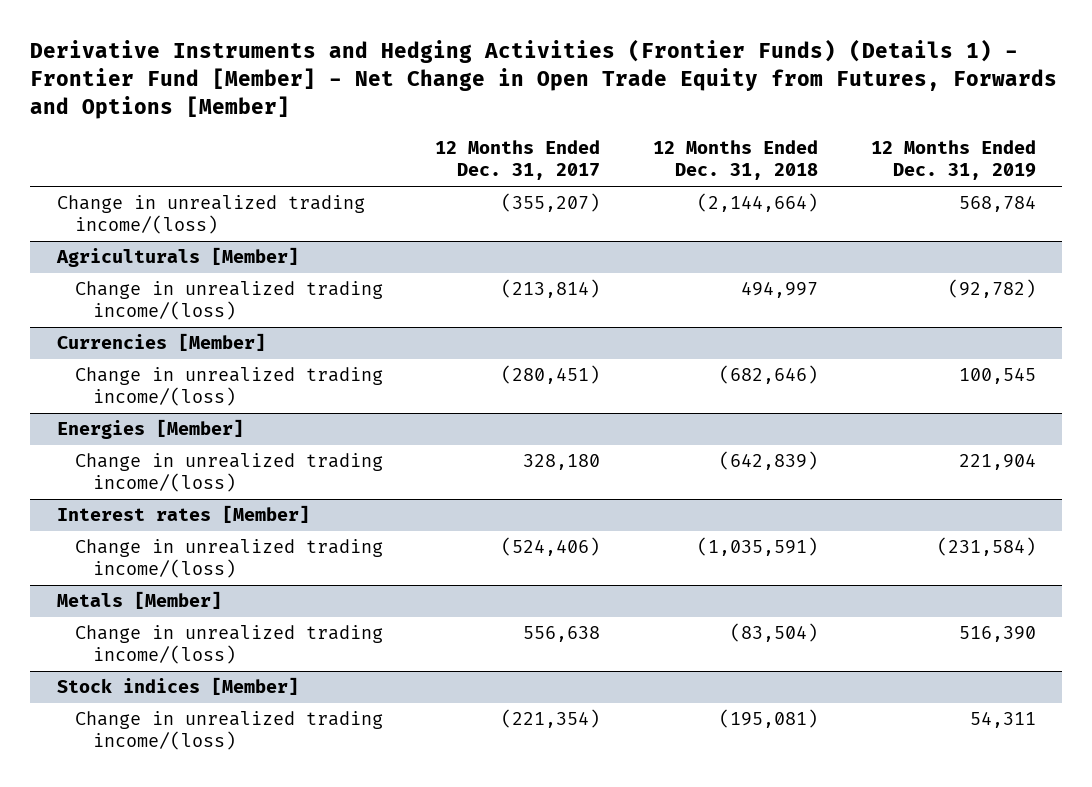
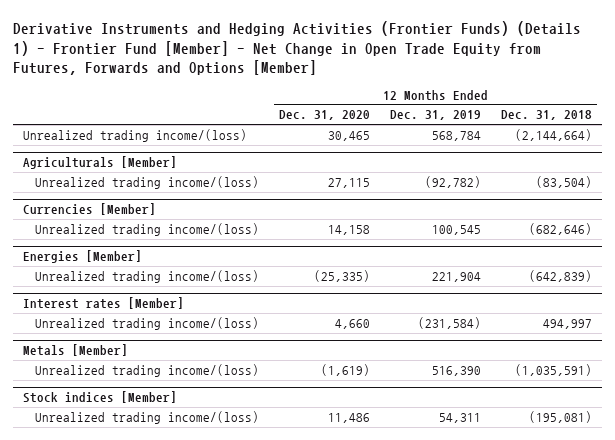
- | 12 Months Ended Dec. 31, 2017 | 12 Months Ended Dec. 31, 2018 | 12 Months Ended Dec. 31, 2019
+ | 12 Months Ended Dec. 31, 2020 | 12 Months Ended Dec. 31, 2019 | 12 Months Ended Dec. 31, 2018
- Change in unrealized trading income/(loss) | (355,207) | (2,144,664) | 568,784
+ Unrealized trading income/(loss) | 30,465 | 568,784 | (2,144,664)
@ Agriculturals [Member]
- Change in unrealized trading income/(loss) | (213,814) | 494,997 | (92,782)
+ Unrealized trading income/(loss) | 27,115 | (92,782) | (83,504)
@ Currencies [Member]
- Change in unrealized trading income/(loss) | (280,451) | (682,646) | 100,545
+ Unrealized trading income/(loss) | 14,158 | 100,545 | (682,646)
@ Energies [Member]
- Change in unrealized trading income/(loss) | 328,180 | (642,839) | 221,904
+ Unrealized trading income/(loss) | (25,335) | 221,904 | (642,839)
@ Interest rates [Member]
- Change in unrealized trading income/(loss) | (524,406) | (1,035,591) | (231,584)
+ Unrealized trading income/(loss) | 4,660 | (231,584) | 494,997
@ Metals [Member]
- Change in unrealized trading income/(loss) | 556,638 | (83,504) | 516,390
+ Unrealized trading income/(loss) | (1,619) | 516,390 | (1,035,591)
@ Stock indices [Member]
- Change in unrealized trading income/(loss) | (221,354) | (195,081) | 54,311
+ Unrealized trading income/(loss) | 11,486 | 54,311 | (195,081)

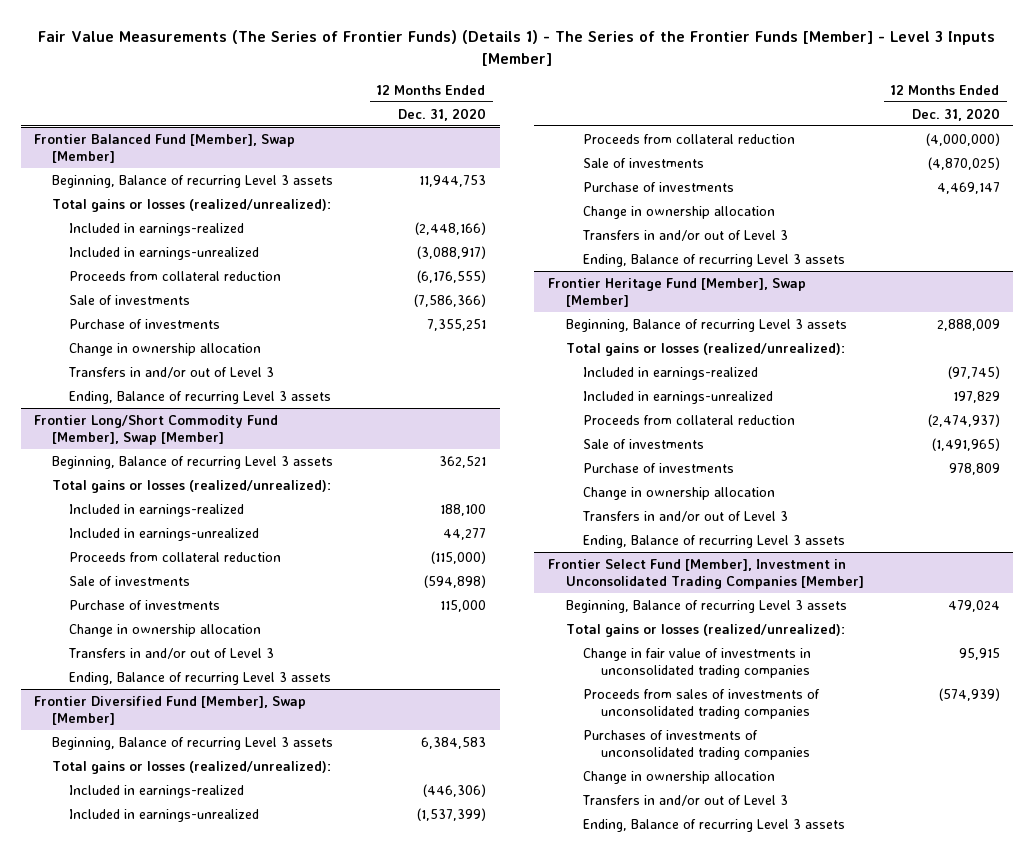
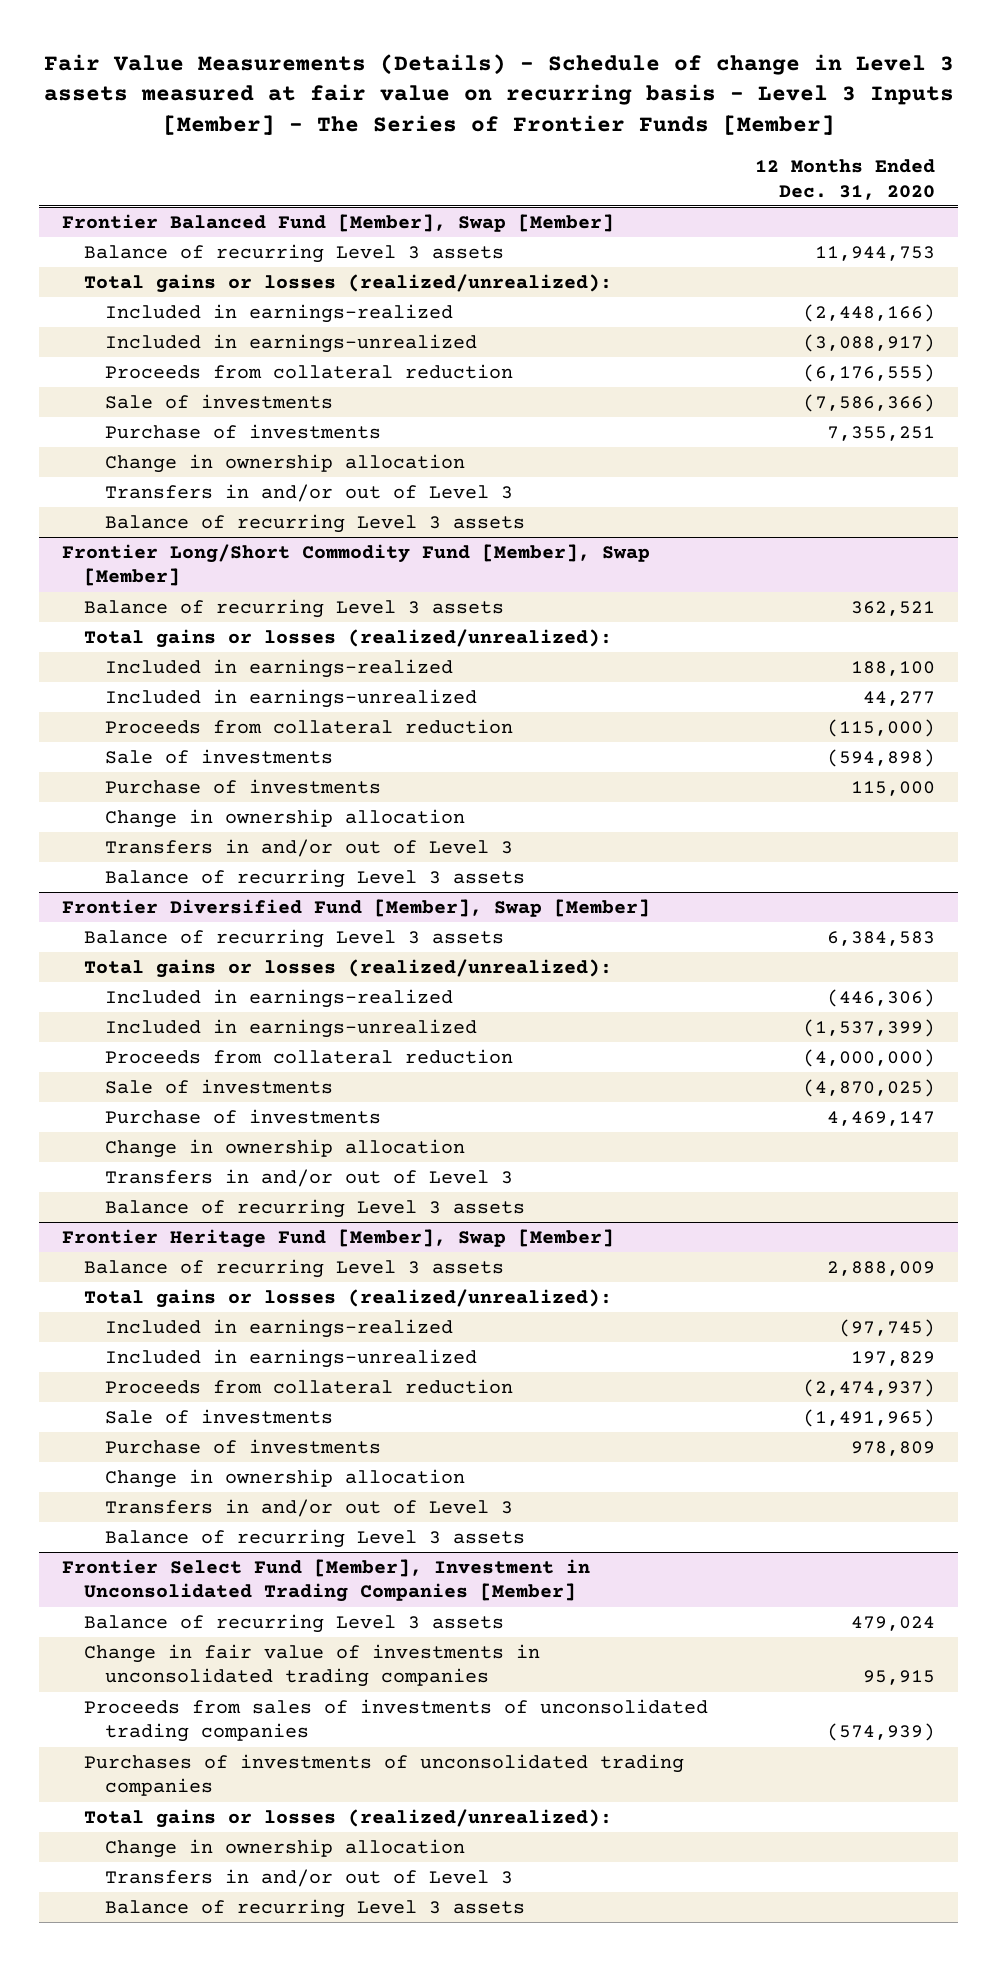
- Fair Value Measurements (The Series of Frontier Funds) (Details 1) - The Series of the Frontier Funds [Member] - Level 3 Inputs [Member]
+ Fair Value Measurements (Details) - Schedule of change in Level 3 assets measured at fair value on recurring basis - Level 3 Inputs [Member] - The Series of Frontier Funds [Member]
@ Frontier Balanced Fund [Member], Swap [Member]
- Beginning, Balance of recurring Level 3 assets | 11,944,753
+ Balance of recurring Level 3 assets | 11,944,753
- Ending, Balance of recurring Level 3 assets
+ Balance of recurring Level 3 assets
@ Frontier Long/Short Commodity Fund [Member], Swap [Member]
- Beginning, Balance of recurring Level 3 assets | 362,521
+ Balance of recurring Level 3 assets | 362,521
- Ending, Balance of recurring Level 3 assets
+ Balance of recurring Level 3 assets
@ Frontier Diversified Fund [Member], Swap [Member]
- Beginning, Balance of recurring Level 3 assets | 6,384,583
+ Balance of recurring Level 3 assets | 6,384,583
- Ending, Balance of recurring Level 3 assets
+ Balance of recurring Level 3 assets
@ Frontier Heritage Fund [Member], Swap [Member]
- Beginning, Balance of recurring Level 3 assets | 2,888,009
+ Balance of recurring Level 3 assets | 2,888,009
- Ending, Balance of recurring Level 3 assets
+ Balance of recurring Level 3 assets
@ Frontier Select Fund [Member], Investment in Unconsolidated Trading Companies [Member]
- Beginning, Balance of recurring Level 3 assets | 479,024
+ Balance of recurring Level 3 assets | 479,024
moved down: Total gains or losses (realized/unrealized):
- Ending, Balance of recurring Level 3 assets
+ Balance of recurring Level 3 assets

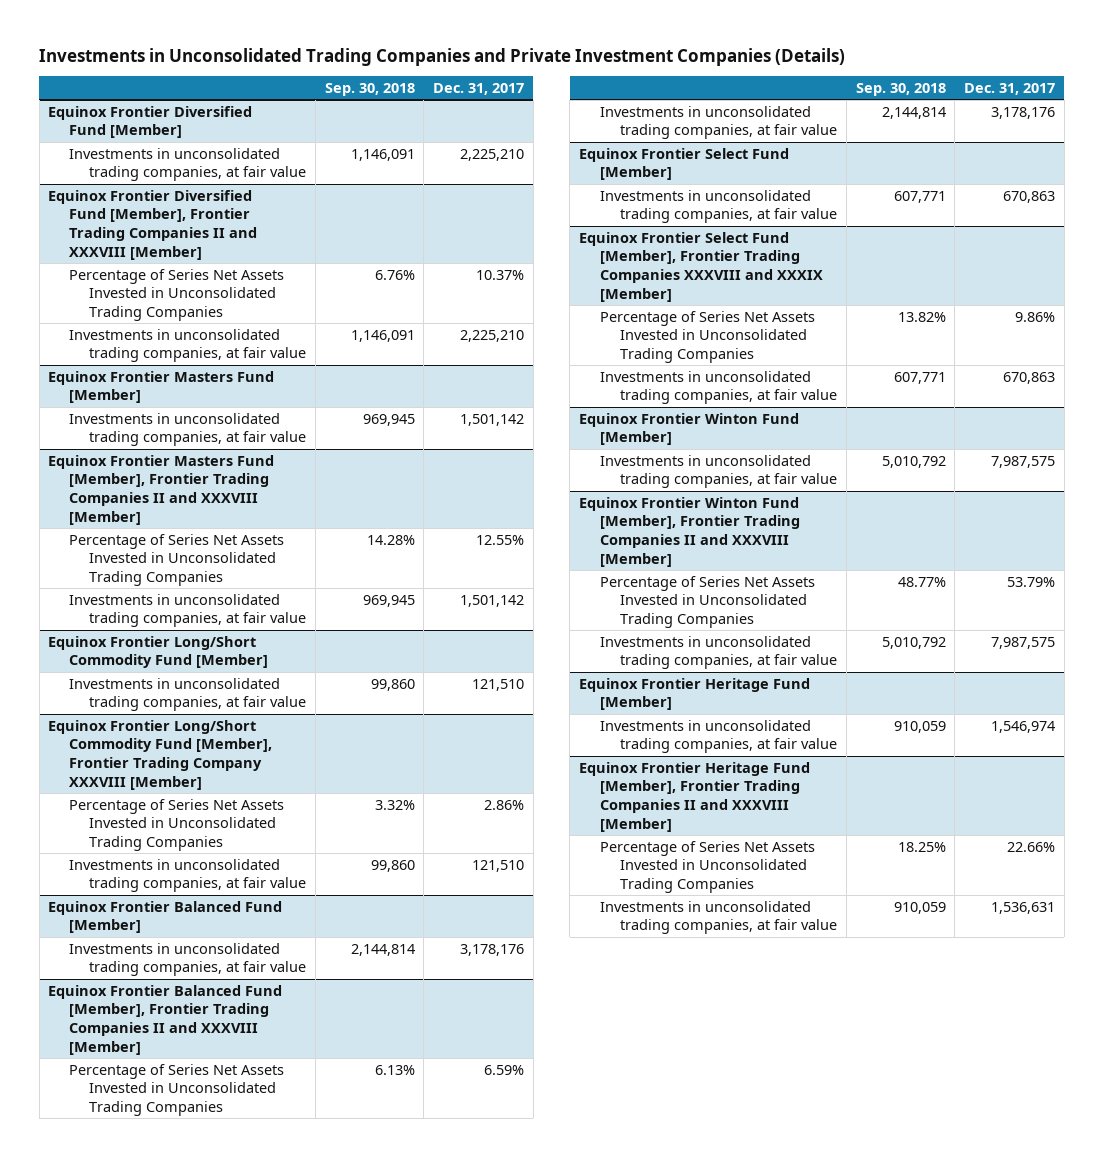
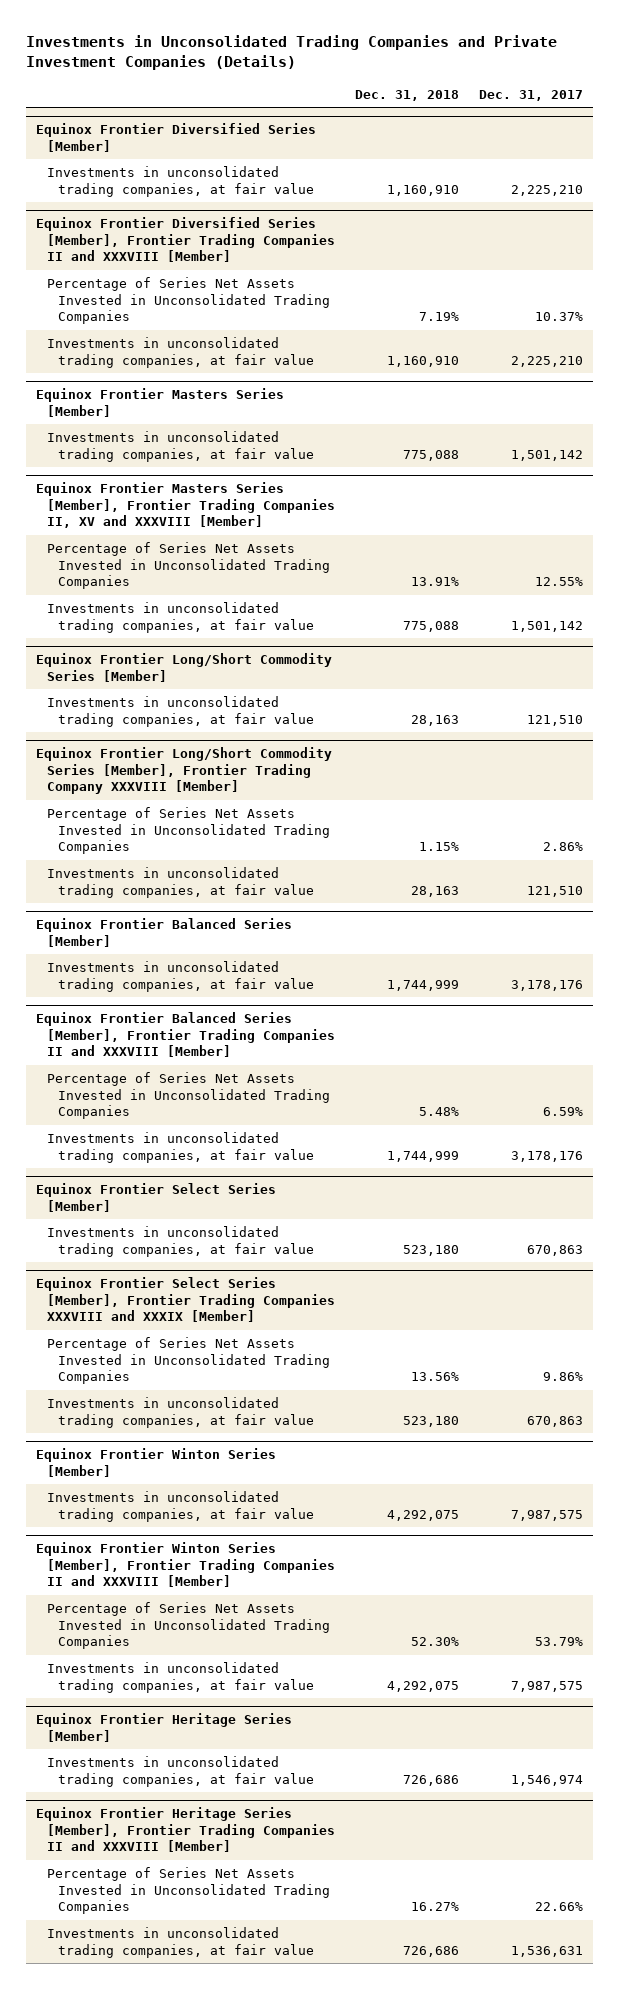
- | Sep. 30, 2018 | Dec. 31, 2017
+ | Dec. 31, 2018 | Dec. 31, 2017
- Equinox Frontier Diversified Fund [Member]
+ Equinox Frontier Diversified Series [Member]
- Equinox Frontier Diversified Fund [Member], Frontier Trading Companies II and XXXVIII [Member]
+ Equinox Frontier Diversified Series [Member], Frontier Trading Companies II and XXXVIII [Member]
- Equinox Frontier Masters Fund [Member]
+ Equinox Frontier Masters Series [Member]
- Equinox Frontier Masters Fund [Member], Frontier Trading Companies II and XXXVIII [Member]
+ Equinox Frontier Masters Series [Member], Frontier Trading Companies II, XV and XXXVIII [Member]
- Equinox Frontier Long/Short Commodity Fund [Member]
+ Equinox Frontier Long/Short Commodity Series [Member]
- Equinox Frontier Long/Short Commodity Fund [Member], Frontier Trading Company XXXVIII [Member]
+ Equinox Frontier Long/Short Commodity Series [Member], Frontier Trading Company XXXVIII [Member]
- Equinox Frontier Balanced Fund [Member]
+ Equinox Frontier Balanced Series [Member]
- Equinox Frontier Balanced Fund [Member], Frontier Trading Companies II and XXXVIII [Member]
+ Equinox Frontier Balanced Series [Member], Frontier Trading Companies II and XXXVIII [Member]
- Equinox Frontier Select Fund [Member]
+ Equinox Frontier Select Series [Member]
- Equinox Frontier Select Fund [Member], Frontier Trading Companies XXXVIII and XXXIX [Member]
+ Equinox Frontier Select Series [Member], Frontier Trading Companies XXXVIII and XXXIX [Member]
- Equinox Frontier Winton Fund [Member]
+ Equinox Frontier Winton Series [Member]
- Equinox Frontier Winton Fund [Member], Frontier Trading Companies II and XXXVIII [Member]
+ Equinox Frontier Winton Series [Member], Frontier Trading Companies II and XXXVIII [Member]
- Equinox Frontier Heritage Fund [Member]
+ Equinox Frontier Heritage Series [Member]
- Equinox Frontier Heritage Fund [Member], Frontier Trading Companies II and XXXVIII [Member]
+ Equinox Frontier Heritage Series [Member], Frontier Trading Companies II and XXXVIII [Member]

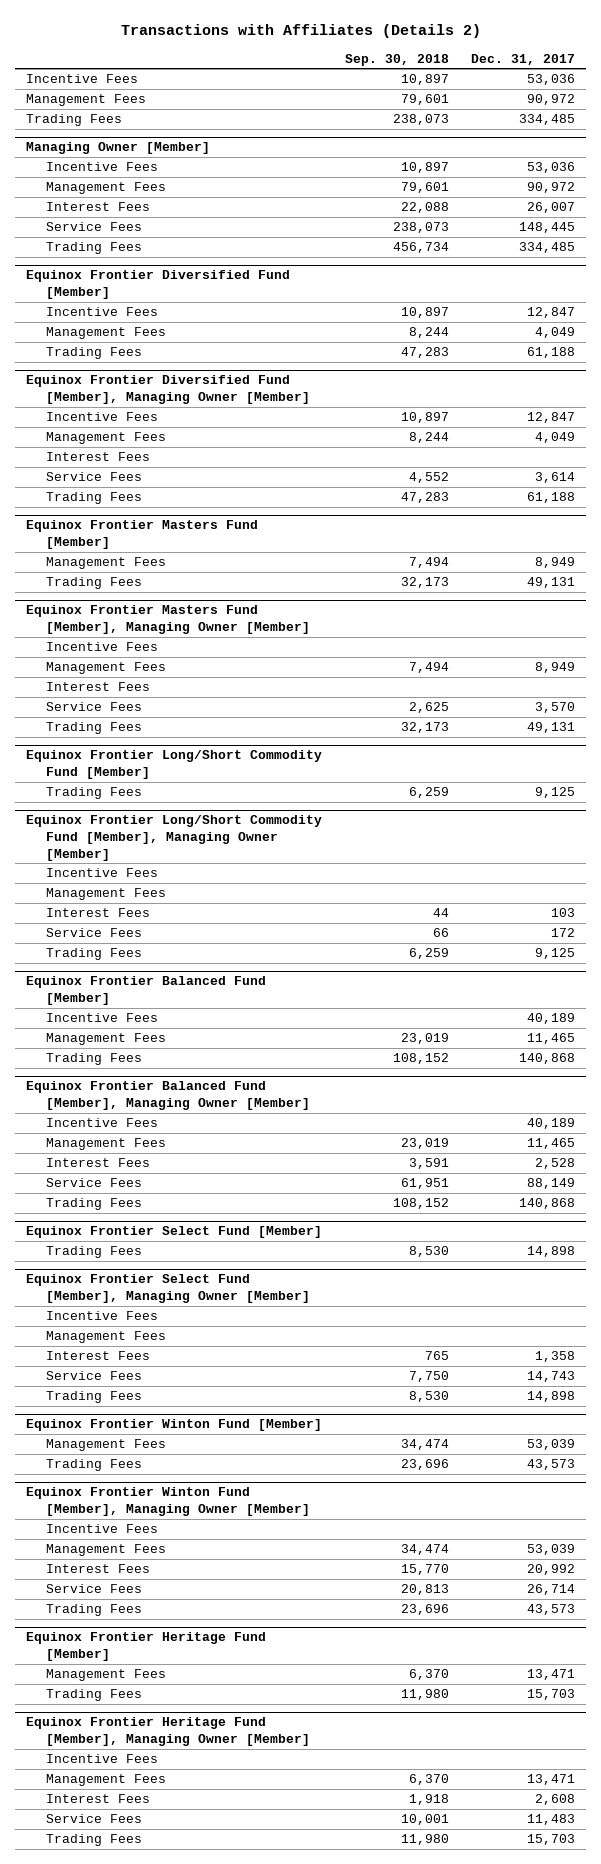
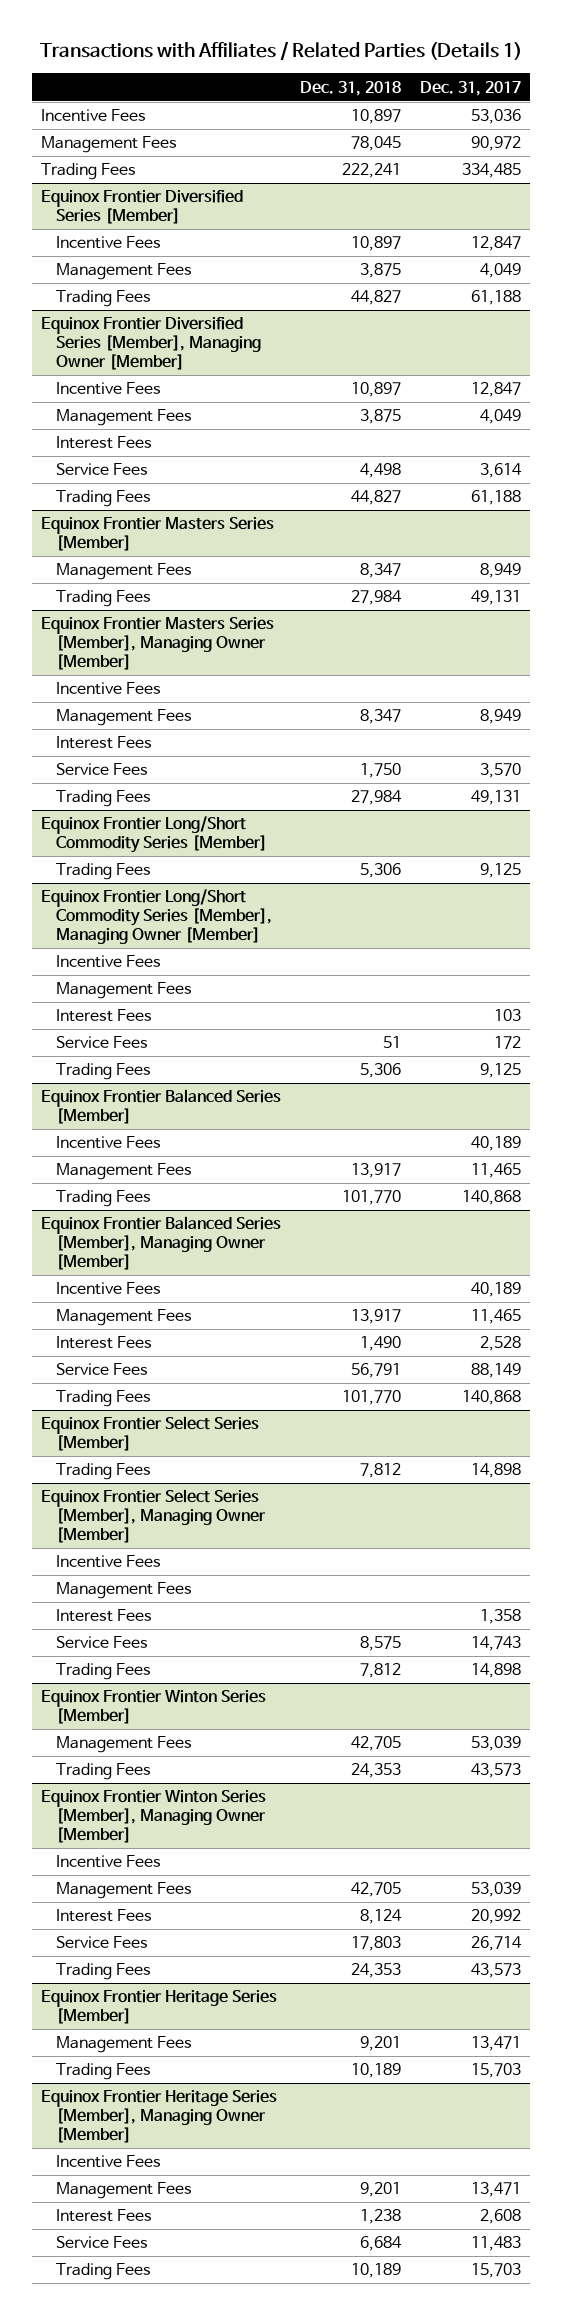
- Transactions with Affiliates (Details 2)
+ Transactions with Affiliates / Related Parties (Details 1)
- | Sep. 30, 2018 | Dec. 31, 2017
+ | Dec. 31, 2018 | Dec. 31, 2017
- Managing Owner [Member]
- Incentive Fees | 10,897 | 53,036
- Management Fees | 79,601 | 90,972
- Interest Fees | 22,088 | 26,007
- Service Fees | 238,073 | 148,445
- Trading Fees | 456,734 | 334,485
- Equinox Frontier Diversified Fund [Member]
+ Equinox Frontier Diversified Series [Member]
- Equinox Frontier Diversified Fund [Member], Managing Owner [Member]
+ Equinox Frontier Diversified Series [Member], Managing Owner [Member]
- Equinox Frontier Masters Fund [Member]
+ Equinox Frontier Masters Series [Member]
- Equinox Frontier Masters Fund [Member], Managing Owner [Member]
+ Equinox Frontier Masters Series [Member], Managing Owner [Member]
- Equinox Frontier Long/Short Commodity Fund [Member]
+ Equinox Frontier Long/Short Commodity Series [Member]
- Equinox Frontier Long/Short Commodity Fund [Member], Managing Owner [Member]
+ Equinox Frontier Long/Short Commodity Series [Member], Managing Owner [Member]
- Equinox Frontier Balanced Fund [Member]
+ Equinox Frontier Balanced Series [Member]
- Equinox Frontier Balanced Fund [Member], Managing Owner [Member]
+ Equinox Frontier Balanced Series [Member], Managing Owner [Member]
- Equinox Frontier Select Fund [Member]
+ Equinox Frontier Select Series [Member]
- Equinox Frontier Select Fund [Member], Managing Owner [Member]
+ Equinox Frontier Select Series [Member], Managing Owner [Member]
- Equinox Frontier Winton Fund [Member]
+ Equinox Frontier Winton Series [Member]
- Equinox Frontier Winton Fund [Member], Managing Owner [Member]
+ Equinox Frontier Winton Series [Member], Managing Owner [Member]
- Equinox Frontier Heritage Fund [Member]
+ Equinox Frontier Heritage Series [Member]
- Equinox Frontier Heritage Fund [Member], Managing Owner [Member]
+ Equinox Frontier Heritage Series [Member], Managing Owner [Member]

